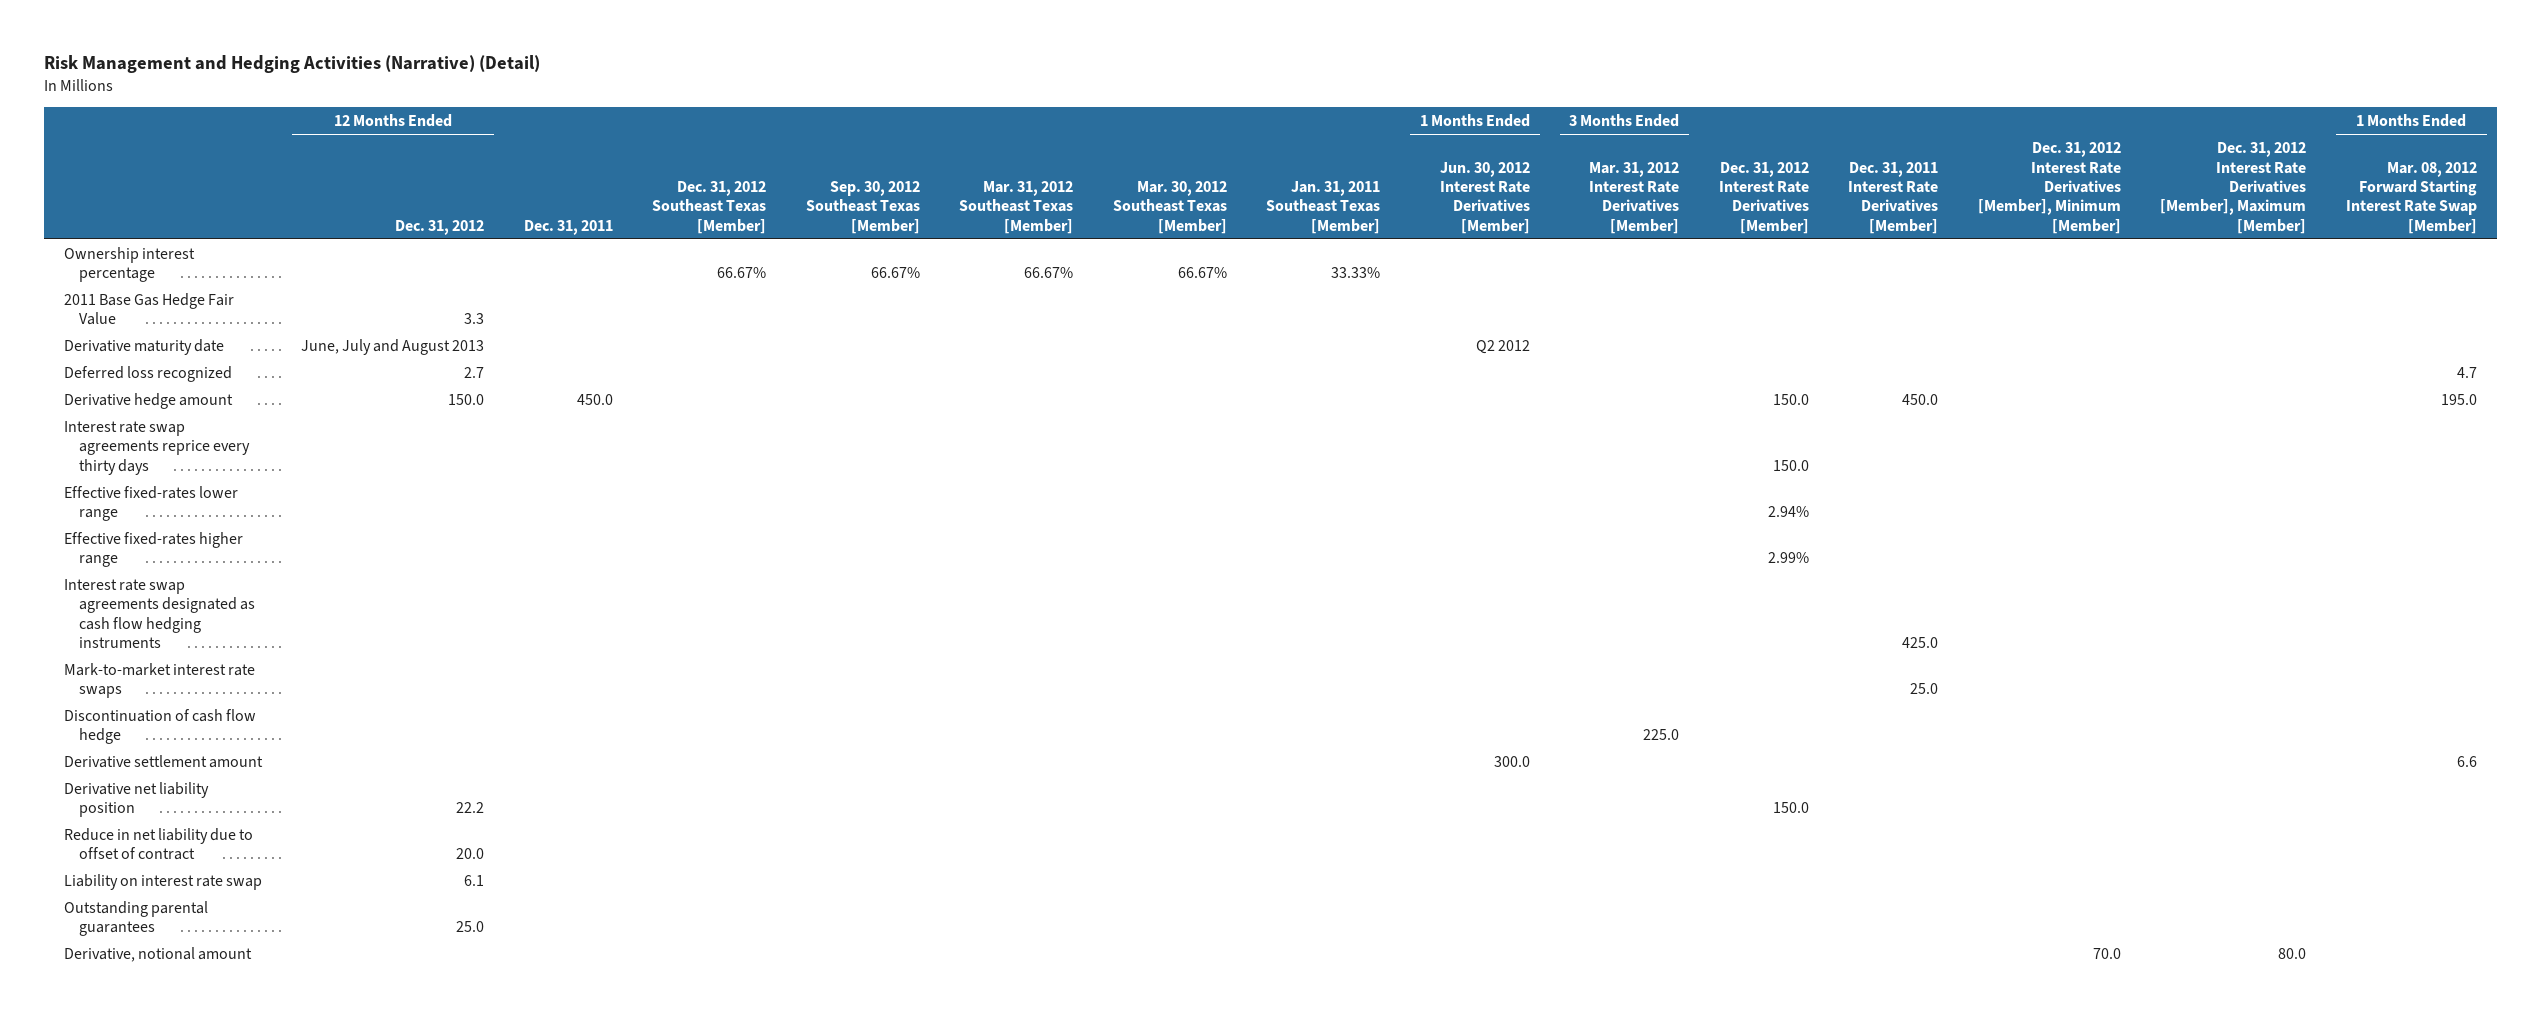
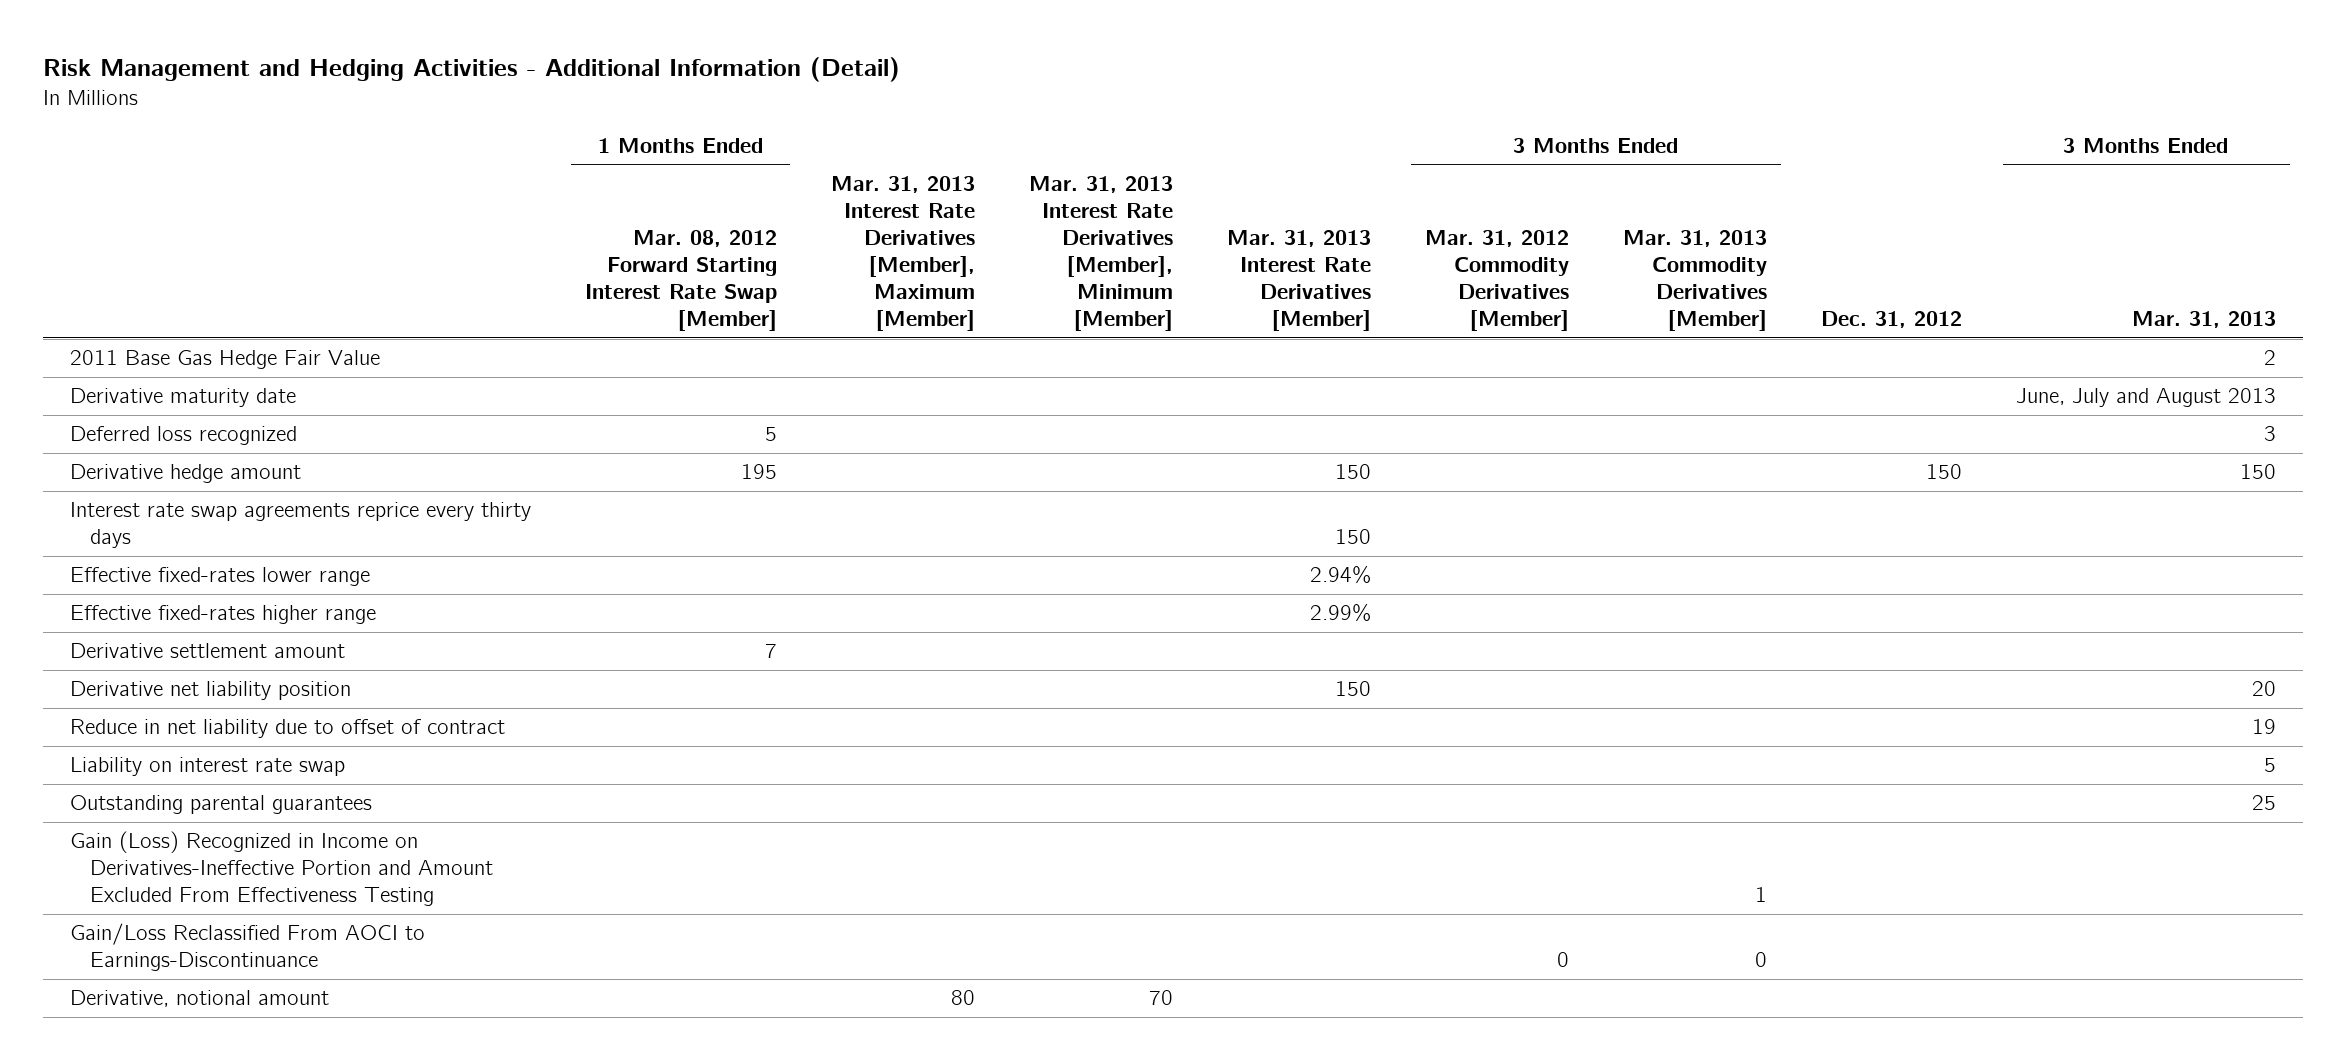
- Risk Management and Hedging Activities (Narrative) (Detail)
+ Risk Management and Hedging Activities - Additional Information (Detail)
- | 12 Months Ended Dec. 31, 2012 | Dec. 31, 2011 | Dec. 31, 2012 Southeast Texas [Member] | Sep. 30, 2012 Southeast Texas [Member] | Mar. 31, 2012 Southeast Texas [Member] | Mar. 30, 2012 Southeast Texas [Member] | Jan. 31, 2011 Southeast Texas [Member] | 1 Months Ended Jun. 30, 2012 Interest Rate Derivatives [Member] | 3 Months Ended Mar. 31, 2012 Interest Rate Derivatives [Member] | Dec. 31, 2012 Interest Rate Derivatives [Member] | Dec. 31, 2011 Interest Rate Derivatives [Member] | Dec. 31, 2012 Interest Rate Derivatives [Member], Minimum [Member] | Dec. 31, 2012 Interest Rate Derivatives [Member], Maximum [Member] | 1 Months Ended Mar. 08, 2012 Forward Starting Interest Rate Swap [Member]
+ | 1 Months Ended Mar. 08, 2012 Forward Starting Interest Rate Swap [Member] | Mar. 31, 2013 Interest Rate Derivatives [Member], Maximum [Member] | Mar. 31, 2013 Interest Rate Derivatives [Member], Minimum [Member] | Mar. 31, 2013 Interest Rate Derivatives [Member] | 3 Months Ended Mar. 31, 2012 Commodity Derivatives [Member] | 3 Months Ended Mar. 31, 2013 Commodity Derivatives [Member] | Dec. 31, 2012 | 3 Months Ended Mar. 31, 2013
- Ownership interest percentage | | | 66.67% | 66.67% | 66.67% | 66.67% | 33.33% | | | | | | |
- Deferred loss recognized | 2.7 | | | | | | | | | | | | | 4.7
- Derivative hedge amount | 150.0 | 450.0 | | | | | | | | 150.0 | 450.0 | | | 195.0
+ Deferred loss recognized | 5 | | | | | | | 3
+ Derivative hedge amount | 195 | | | 150 | | | 150 | 150
- Interest rate swap agreements designated as cash flow hedging instruments | | | | | | | | | | | 425.0 | | |
- Mark-to-market interest rate swaps | | | | | | | | | | | 25.0 | | |
- Discontinuation of cash flow hedge | | | | | | | | | 225.0 | | | | |
- Derivative settlement amount | | | | | | | | 300.0 | | | | | | 6.6
+ Derivative settlement amount | 7 | | | | | | |
+ Gain (Loss) Recognized in Income on Derivatives-Ineffective Portion and Amount Excluded From Effectiveness Testing | | | | | | 1 | |
+ Gain/Loss Reclassified From AOCI to Earnings-Discontinuance | | | | | 0 | 0 | |

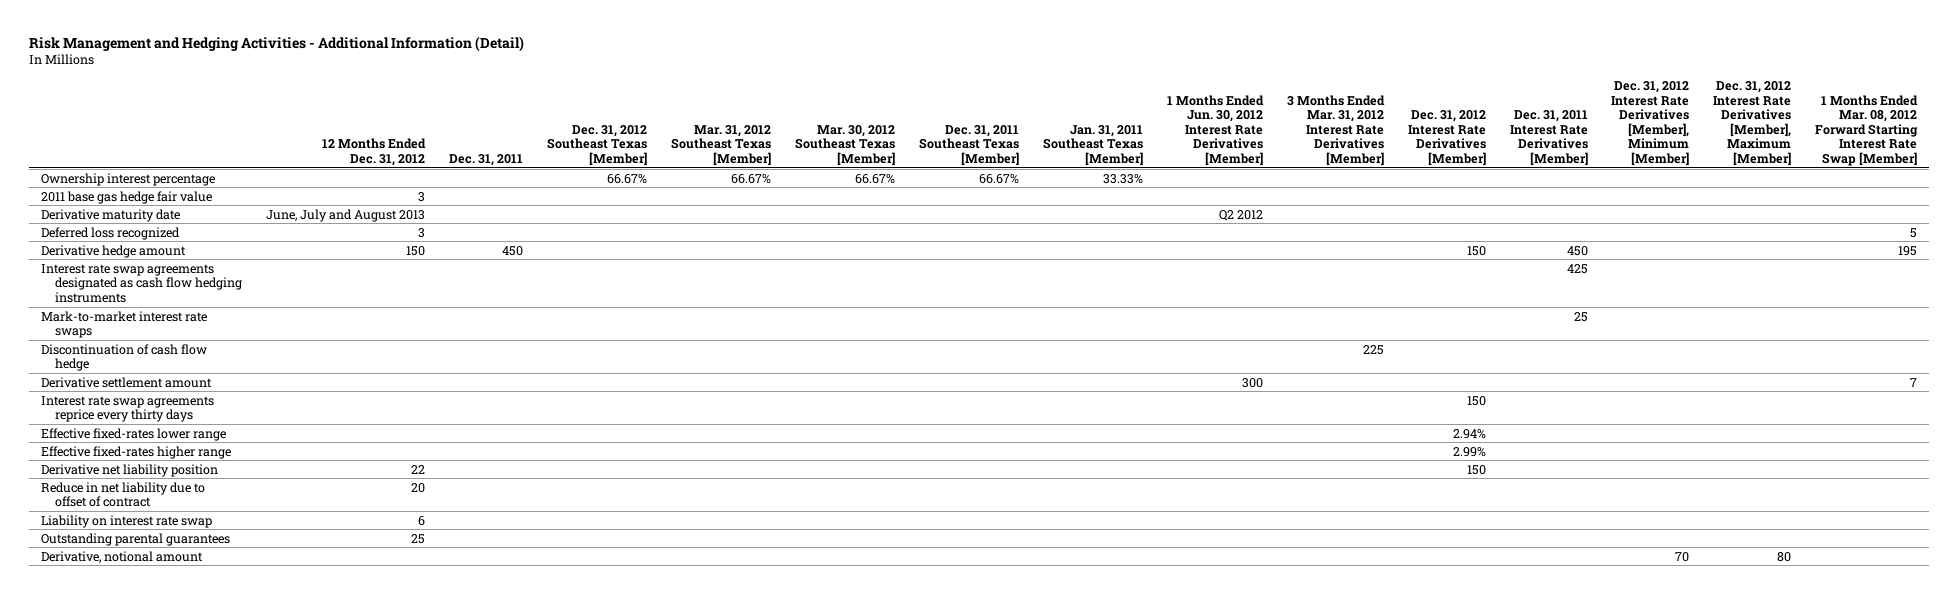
- | 1 Months Ended Mar. 08, 2012 Forward Starting Interest Rate Swap [Member] | Mar. 31, 2013 Interest Rate Derivatives [Member], Maximum [Member] | Mar. 31, 2013 Interest Rate Derivatives [Member], Minimum [Member] | Mar. 31, 2013 Interest Rate Derivatives [Member] | 3 Months Ended Mar. 31, 2012 Commodity Derivatives [Member] | 3 Months Ended Mar. 31, 2013 Commodity Derivatives [Member] | Dec. 31, 2012 | 3 Months Ended Mar. 31, 2013
+ | 12 Months Ended Dec. 31, 2012 | Dec. 31, 2011 | Dec. 31, 2012 Southeast Texas [Member] | Mar. 31, 2012 Southeast Texas [Member] | Mar. 30, 2012 Southeast Texas [Member] | Dec. 31, 2011 Southeast Texas [Member] | Jan. 31, 2011 Southeast Texas [Member] | 1 Months Ended Jun. 30, 2012 Interest Rate Derivatives [Member] | 3 Months Ended Mar. 31, 2012 Interest Rate Derivatives [Member] | Dec. 31, 2012 Interest Rate Derivatives [Member] | Dec. 31, 2011 Interest Rate Derivatives [Member] | Dec. 31, 2012 Interest Rate Derivatives [Member], Minimum [Member] | Dec. 31, 2012 Interest Rate Derivatives [Member], Maximum [Member] | 1 Months Ended Mar. 08, 2012 Forward Starting Interest Rate Swap [Member]
- 2011 Base Gas Hedge Fair Value | | | | | | | | 2
+ Ownership interest percentage | | | 66.67% | 66.67% | 66.67% | 66.67% | 33.33% | | | | | | |
+ 2011 base gas hedge fair value | 3 | | | | | | | | | | | | |
+ Interest rate swap agreements designated as cash flow hedging instruments | | | | | | | | | | | 425 | | |
+ Mark-to-market interest rate swaps | | | | | | | | | | | 25 | | |
+ Discontinuation of cash flow hedge | | | | | | | | | 225 | | | | |
moved up: Derivative settlement amount | | | | | | | | 300 | | | | | | 7
- Gain (Loss) Recognized in Income on Derivatives-Ineffective Portion and Amount Excluded From Effectiveness Testing | | | | | | 1 | |
- Gain/Loss Reclassified From AOCI to Earnings-Discontinuance | | | | | 0 | 0 | |

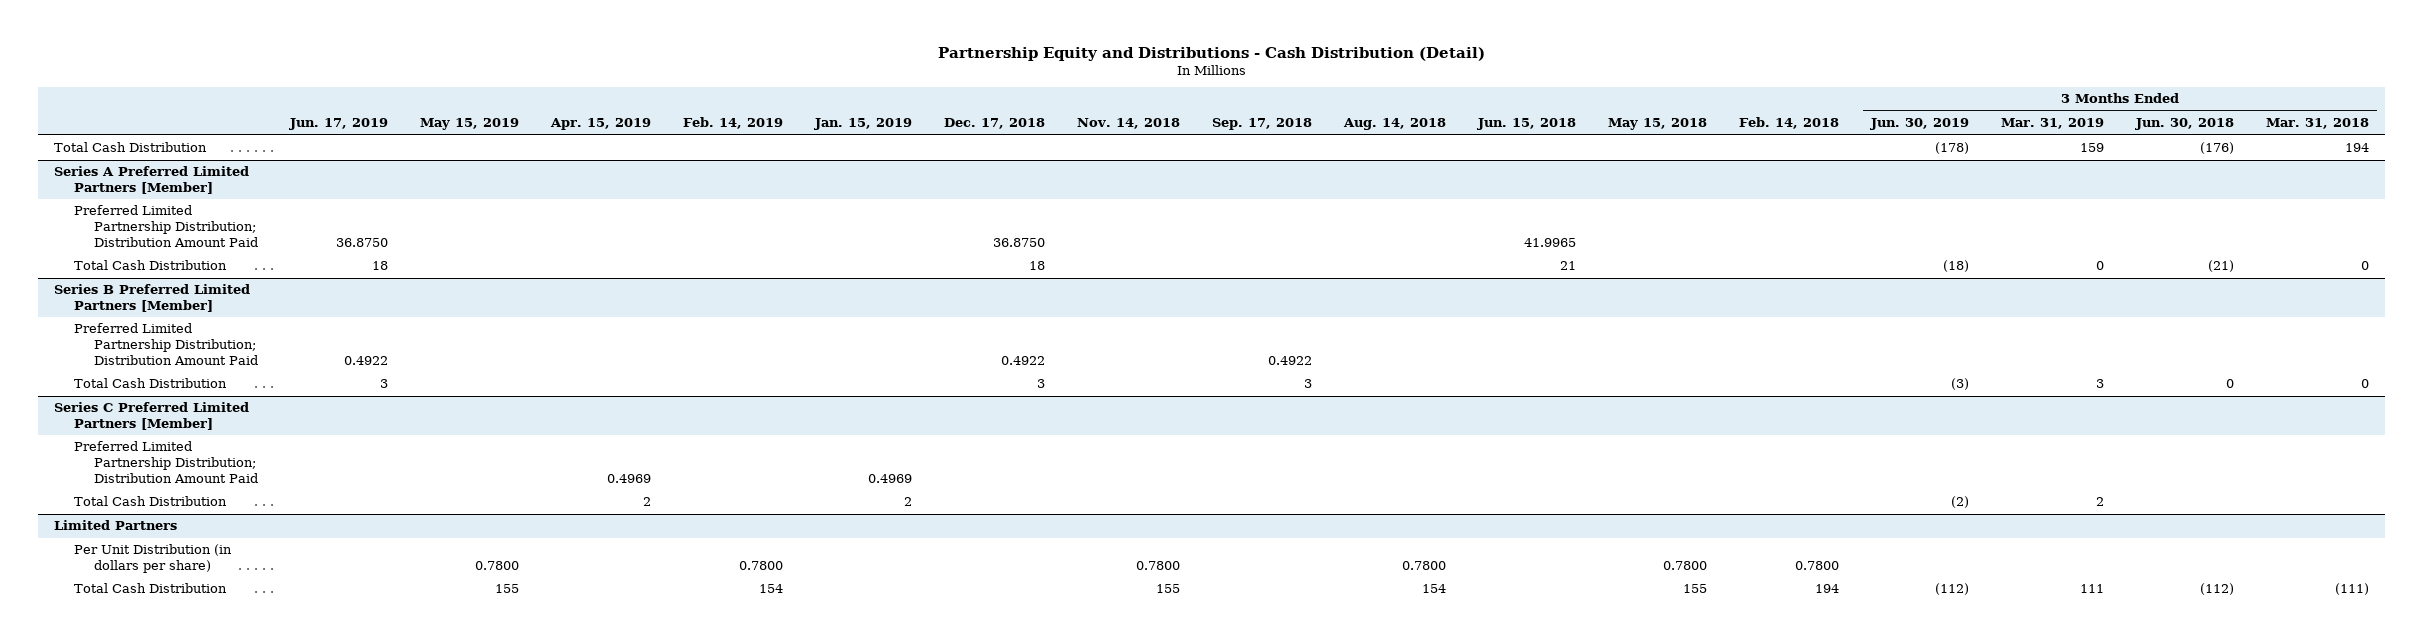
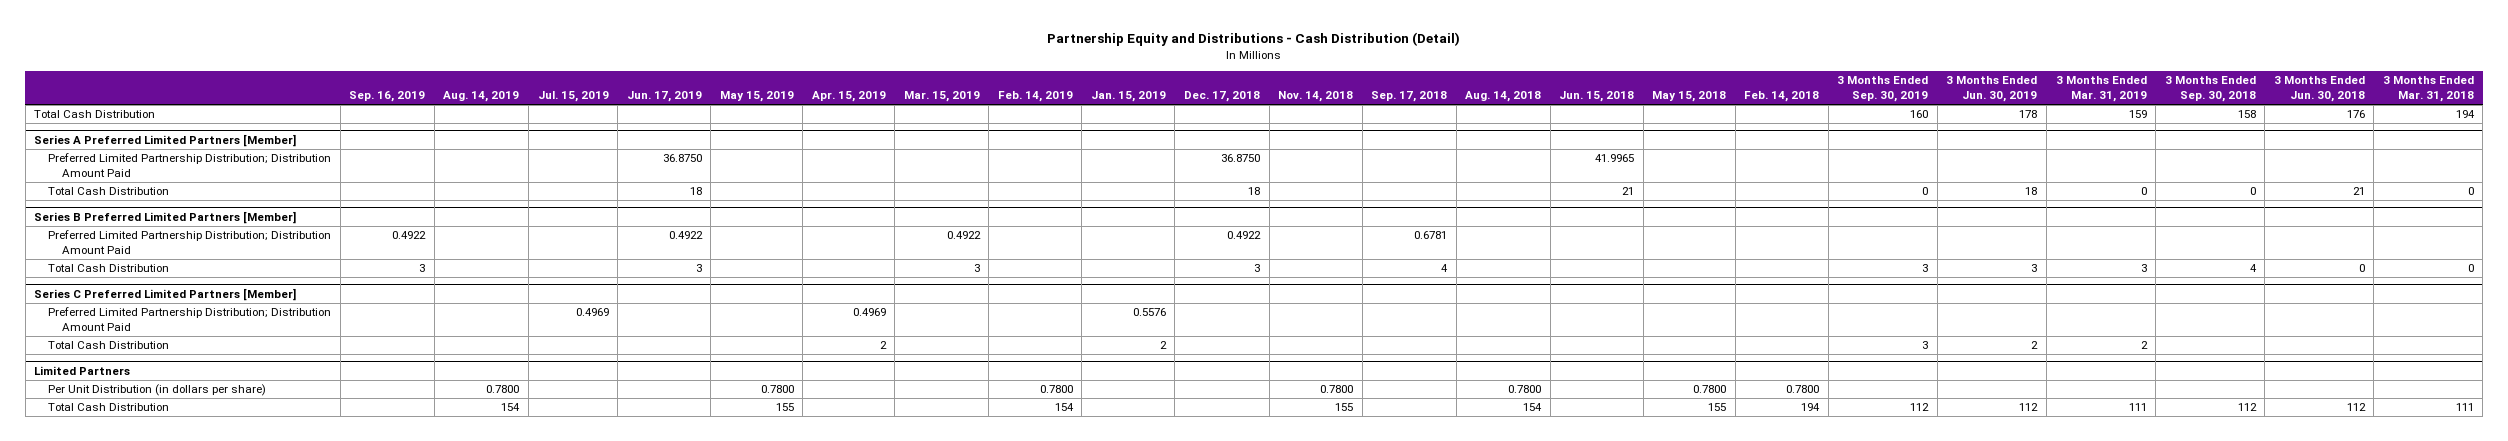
- | Jun. 17, 2019 | May 15, 2019 | Apr. 15, 2019 | Feb. 14, 2019 | Jan. 15, 2019 | Dec. 17, 2018 | Nov. 14, 2018 | Sep. 17, 2018 | Aug. 14, 2018 | Jun. 15, 2018 | May 15, 2018 | Feb. 14, 2018 | 3 Months Ended Jun. 30, 2019 | 3 Months Ended Mar. 31, 2019 | 3 Months Ended Jun. 30, 2018 | 3 Months Ended Mar. 31, 2018
+ | Sep. 16, 2019 | Aug. 14, 2019 | Jul. 15, 2019 | Jun. 17, 2019 | May 15, 2019 | Apr. 15, 2019 | Mar. 15, 2019 | Feb. 14, 2019 | Jan. 15, 2019 | Dec. 17, 2018 | Nov. 14, 2018 | Sep. 17, 2018 | Aug. 14, 2018 | Jun. 15, 2018 | May 15, 2018 | Feb. 14, 2018 | 3 Months Ended Sep. 30, 2019 | 3 Months Ended Jun. 30, 2019 | 3 Months Ended Mar. 31, 2019 | 3 Months Ended Sep. 30, 2018 | 3 Months Ended Jun. 30, 2018 | 3 Months Ended Mar. 31, 2018
- Total Cash Distribution | | | | | | | | | | | | | (178) | 159 | (176) | 194
+ Total Cash Distribution | | | | | | | | | | | | | | | | | 160 | 178 | 159 | 158 | 176 | 194
@ Series A Preferred Limited Partners [Member]
- Total Cash Distribution | 18 | | | | | 18 | | | | 21 | | | (18) | 0 | (21) | 0
+ Total Cash Distribution | | | | 18 | | | | | | 18 | | | | 21 | | | 0 | 18 | 0 | 0 | 21 | 0
@ Series B Preferred Limited Partners [Member]
- Preferred Limited Partnership Distribution; Distribution Amount Paid | 0.4922 | | | | | 0.4922 | | 0.4922 | | | | | | | |
- Total Cash Distribution | 3 | | | | | 3 | | 3 | | | | | (3) | 3 | 0 | 0
+ Preferred Limited Partnership Distribution; Distribution Amount Paid | 0.4922 | | | 0.4922 | | | 0.4922 | | | 0.4922 | | 0.6781 | | | | | | | | | |
+ Total Cash Distribution | 3 | | | 3 | | | 3 | | | 3 | | 4 | | | | | 3 | 3 | 3 | 4 | 0 | 0
@ Series C Preferred Limited Partners [Member]
- Preferred Limited Partnership Distribution; Distribution Amount Paid | | | 0.4969 | | 0.4969 | | | | | | | | | | |
- Total Cash Distribution | | | 2 | | 2 | | | | | | | | (2) | 2 | |
+ Preferred Limited Partnership Distribution; Distribution Amount Paid | | | 0.4969 | | | 0.4969 | | | 0.5576 | | | | | | | | | | | | |
+ Total Cash Distribution | | | | | | 2 | | | 2 | | | | | | | | 3 | 2 | 2 | | |
@ Limited Partners
- Total Cash Distribution | | 155 | | 154 | | | 155 | | 154 | | 155 | 194 | (112) | 111 | (112) | (111)
+ Total Cash Distribution | | 154 | | | 155 | | | 154 | | | 155 | | 154 | | 155 | 194 | 112 | 112 | 111 | 112 | 112 | 111

